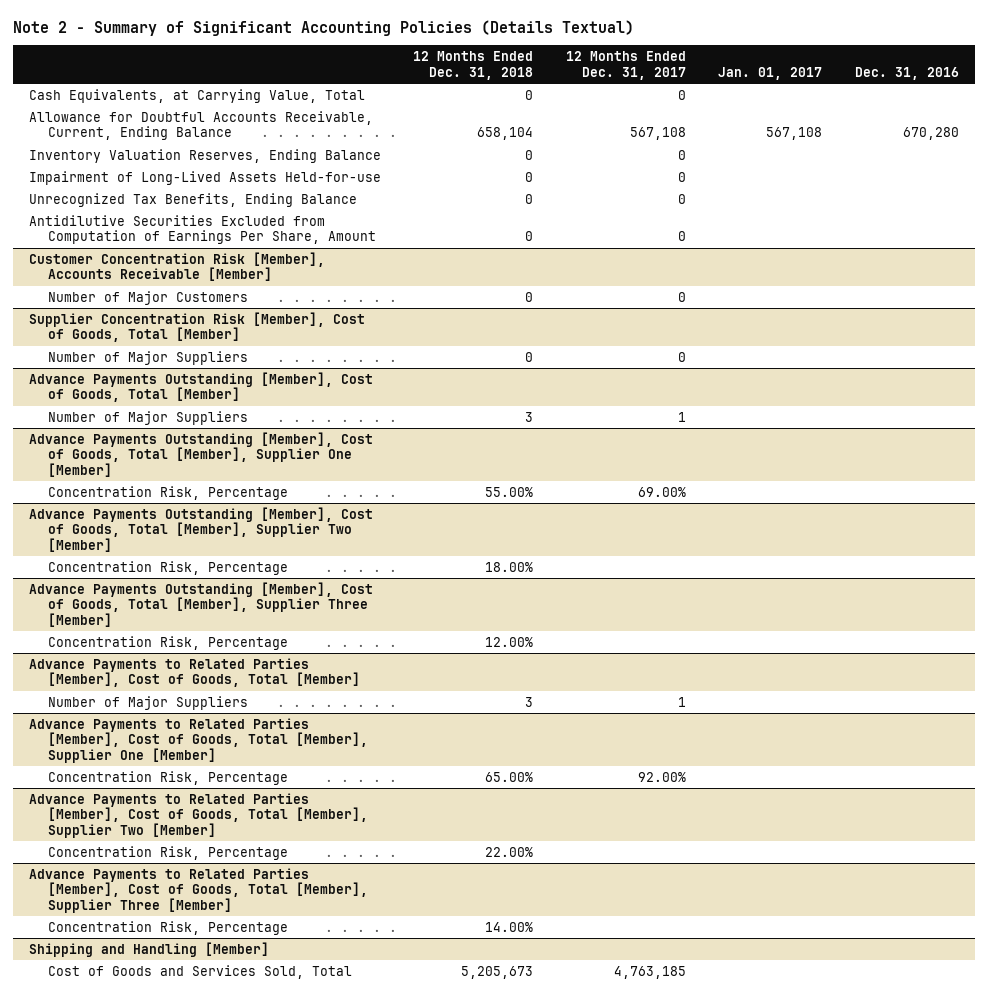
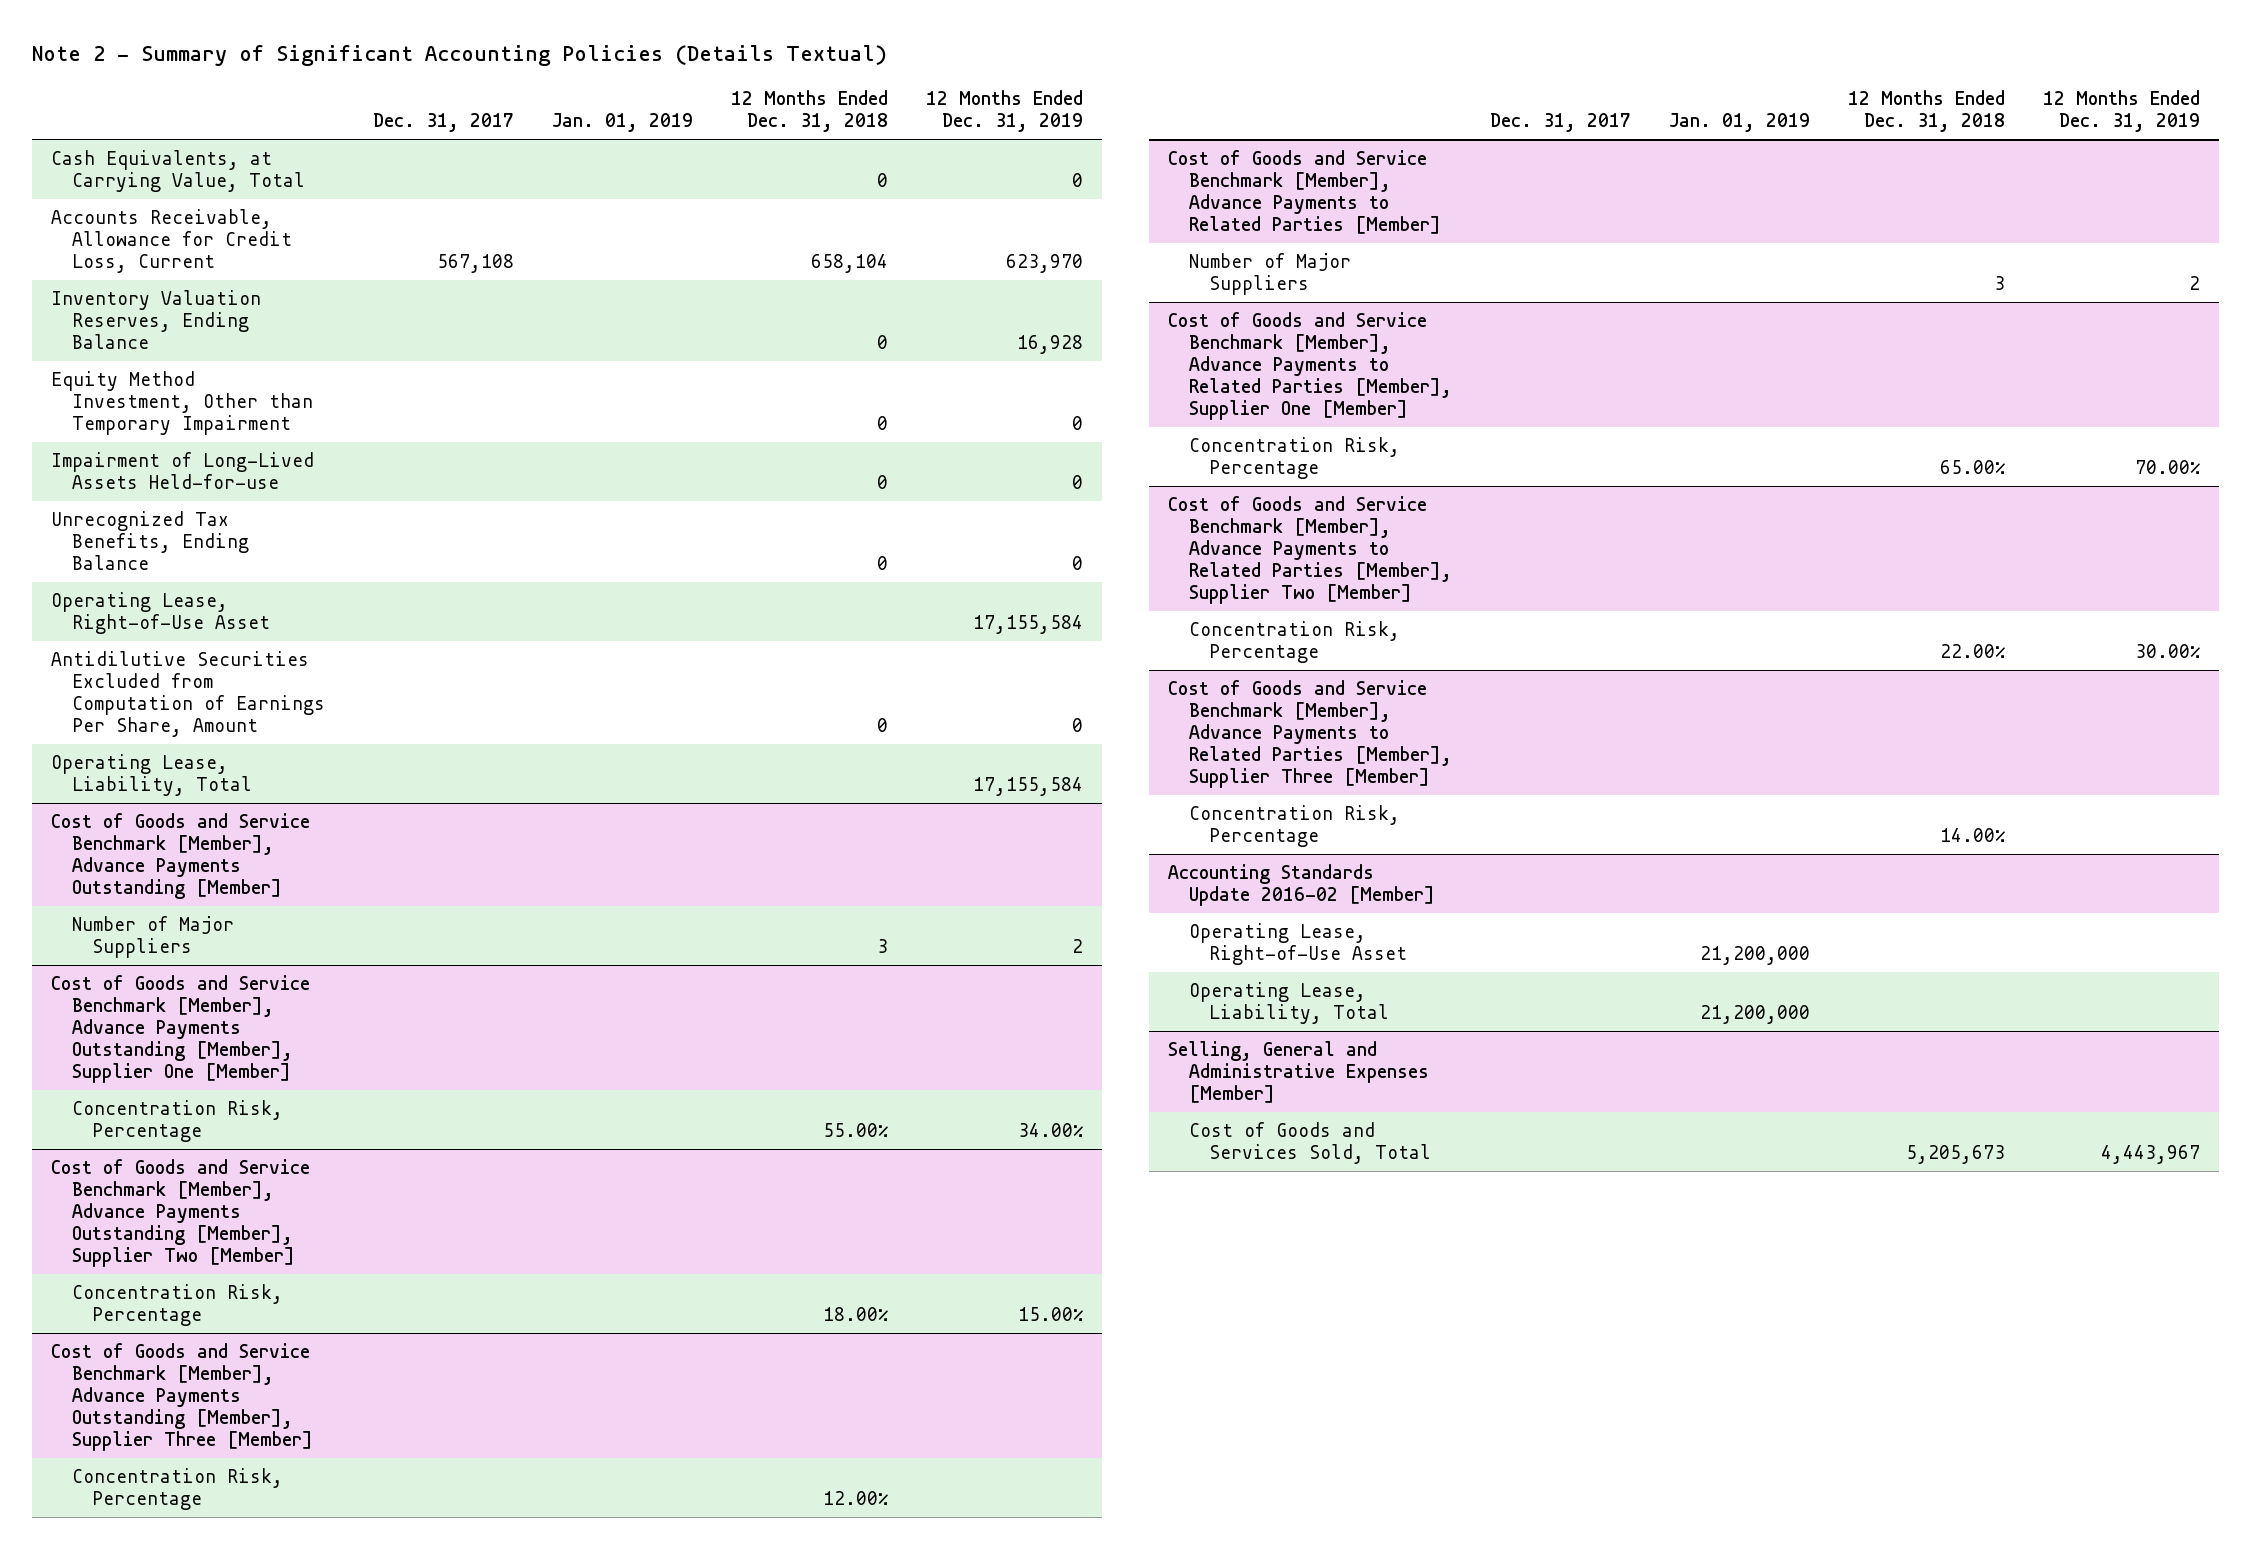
- | 12 Months Ended Dec. 31, 2018 | 12 Months Ended Dec. 31, 2017 | Jan. 01, 2017 | Dec. 31, 2016
+ | Dec. 31, 2017 | Jan. 01, 2019 | 12 Months Ended Dec. 31, 2018 | 12 Months Ended Dec. 31, 2019
- Allowance for Doubtful Accounts Receivable, Current, Ending Balance | 658,104 | 567,108 | 567,108 | 670,280
+ Accounts Receivable, Allowance for Credit Loss, Current | 567,108 | | 658,104 | 623,970
+ Equity Method Investment, Other than Temporary Impairment | | | 0 | 0
+ Operating Lease, Right-of-Use Asset | | | | 17,155,584
- Customer Concentration Risk [Member], Accounts Receivable [Member]
- Number of Major Customers | 0 | 0 | |
- Supplier Concentration Risk [Member], Cost of Goods, Total [Member]
- Number of Major Suppliers | 0 | 0 | |
- Advance Payments Outstanding [Member], Cost of Goods, Total [Member]
+ Operating Lease, Liability, Total | | | | 17,155,584
+ Cost of Goods and Service Benchmark [Member], Advance Payments Outstanding [Member]
- Advance Payments Outstanding [Member], Cost of Goods, Total [Member], Supplier One [Member]
+ Cost of Goods and Service Benchmark [Member], Advance Payments Outstanding [Member], Supplier One [Member]
- Advance Payments Outstanding [Member], Cost of Goods, Total [Member], Supplier Two [Member]
+ Cost of Goods and Service Benchmark [Member], Advance Payments Outstanding [Member], Supplier Two [Member]
- Advance Payments Outstanding [Member], Cost of Goods, Total [Member], Supplier Three [Member]
+ Cost of Goods and Service Benchmark [Member], Advance Payments Outstanding [Member], Supplier Three [Member]
- Advance Payments to Related Parties [Member], Cost of Goods, Total [Member]
+ Cost of Goods and Service Benchmark [Member], Advance Payments to Related Parties [Member]
- Advance Payments to Related Parties [Member], Cost of Goods, Total [Member], Supplier One [Member]
+ Cost of Goods and Service Benchmark [Member], Advance Payments to Related Parties [Member], Supplier One [Member]
- Advance Payments to Related Parties [Member], Cost of Goods, Total [Member], Supplier Two [Member]
+ Cost of Goods and Service Benchmark [Member], Advance Payments to Related Parties [Member], Supplier Two [Member]
- Advance Payments to Related Parties [Member], Cost of Goods, Total [Member], Supplier Three [Member]
+ Cost of Goods and Service Benchmark [Member], Advance Payments to Related Parties [Member], Supplier Three [Member]
- Shipping and Handling [Member]
+ Accounting Standards Update 2016-02 [Member]
+ Operating Lease, Right-of-Use Asset | | 21,200,000 | |
+ Operating Lease, Liability, Total | | 21,200,000 | |
+ Selling, General and Administrative Expenses [Member]

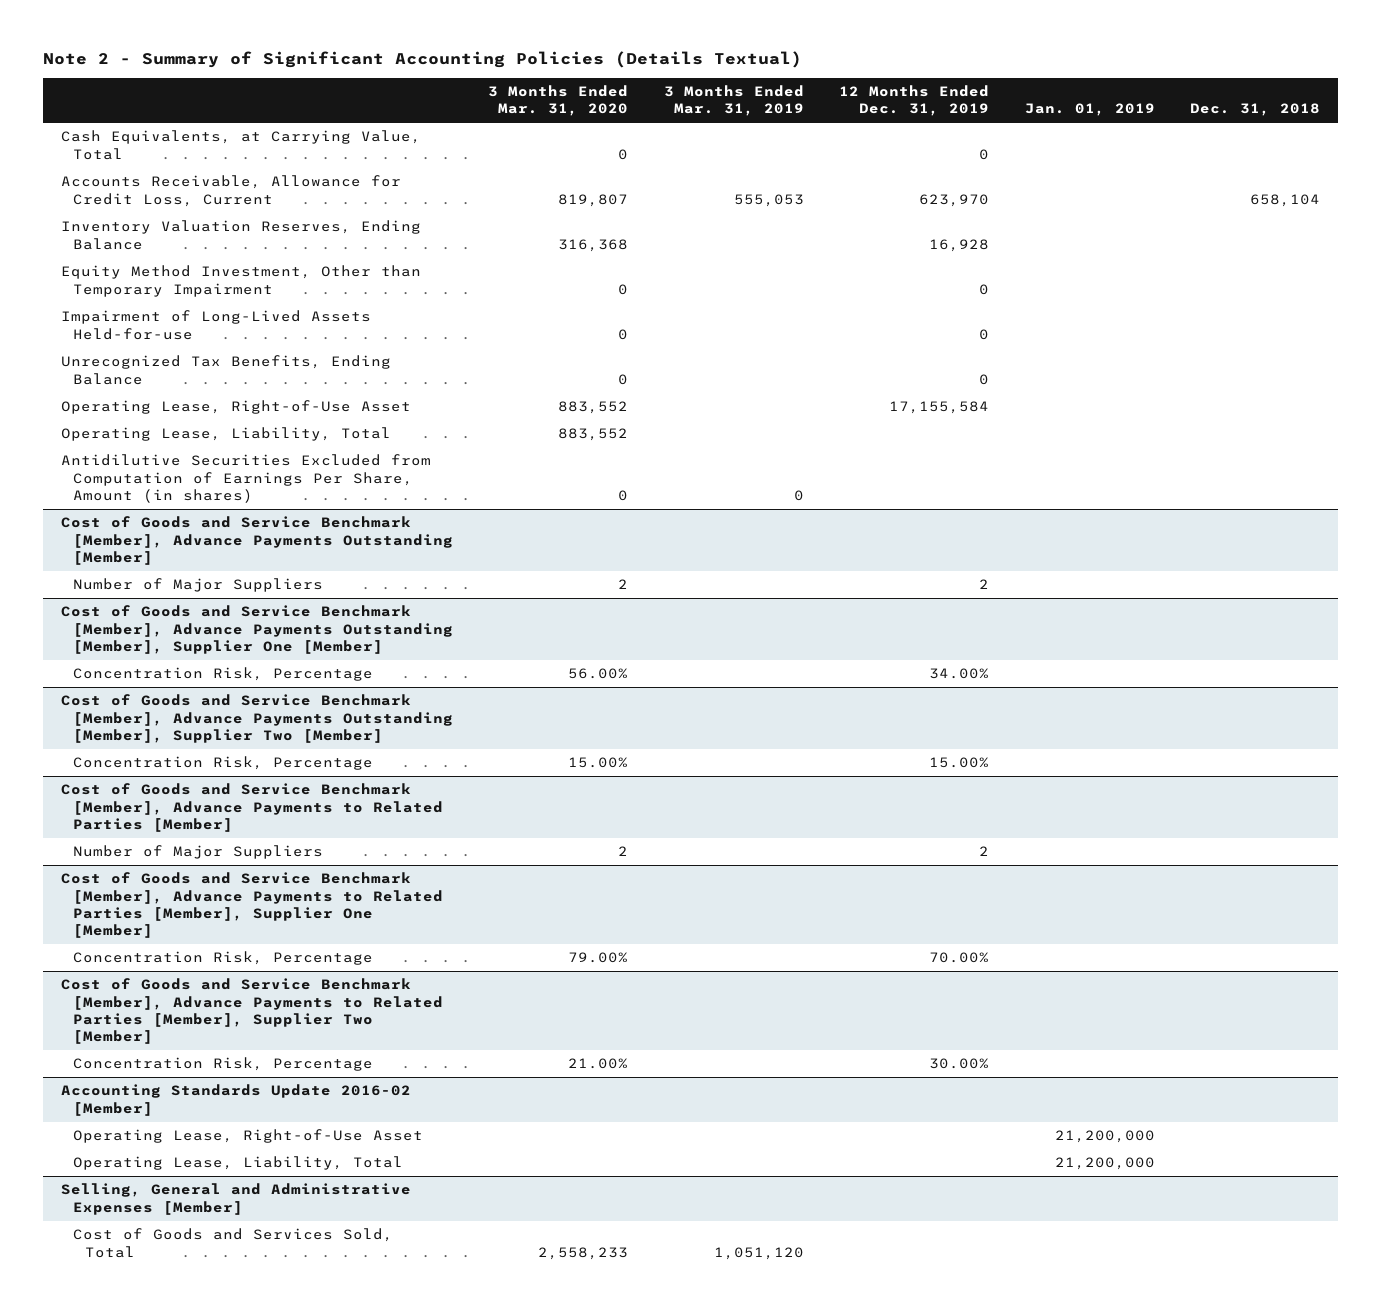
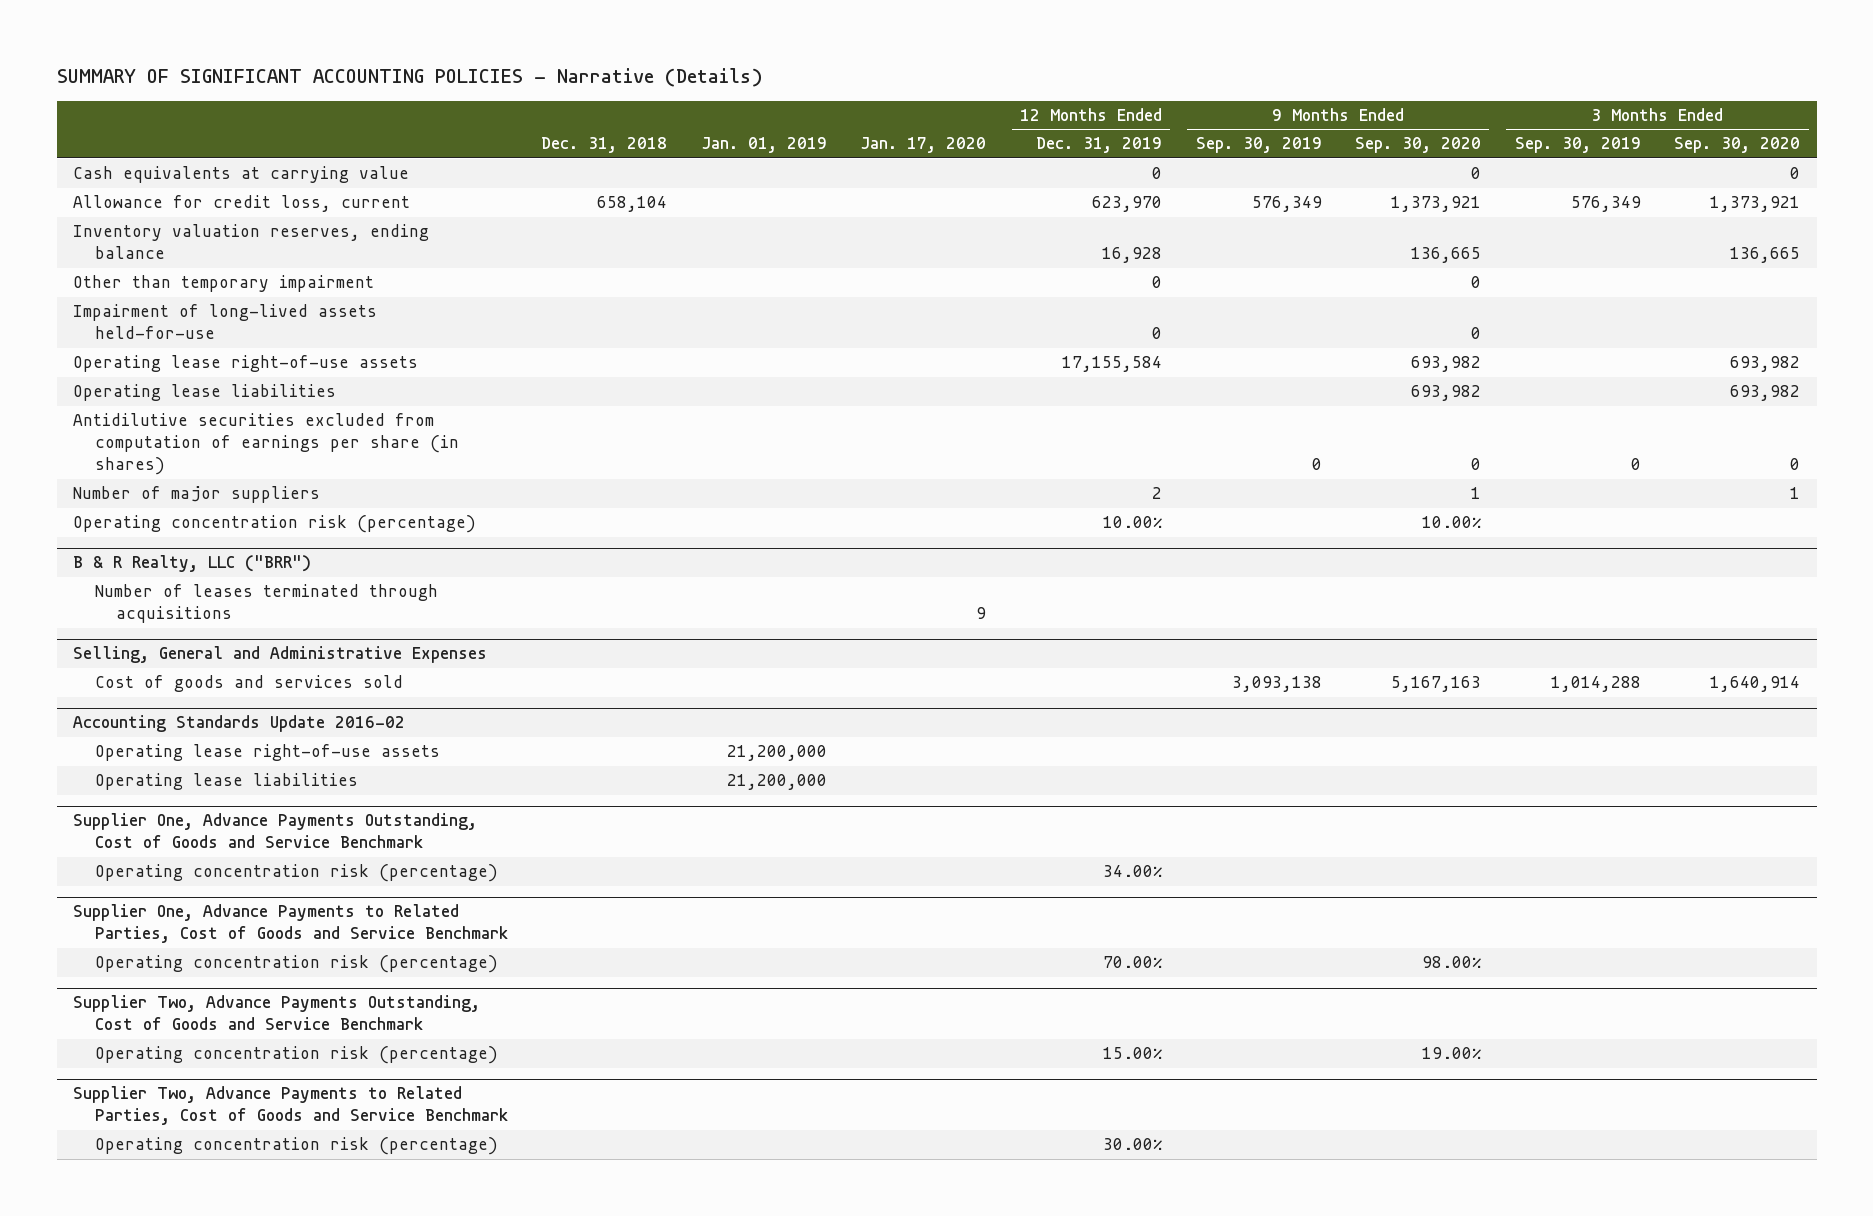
- Note 2 - Summary of Significant Accounting Policies (Details Textual)
+ SUMMARY OF SIGNIFICANT ACCOUNTING POLICIES - Narrative (Details)
- | 3 Months Ended Mar. 31, 2020 | 3 Months Ended Mar. 31, 2019 | 12 Months Ended Dec. 31, 2019 | Jan. 01, 2019 | Dec. 31, 2018
+ | Dec. 31, 2018 | Jan. 01, 2019 | Jan. 17, 2020 | 12 Months Ended Dec. 31, 2019 | 9 Months Ended Sep. 30, 2019 | 9 Months Ended Sep. 30, 2020 | 3 Months Ended Sep. 30, 2019 | 3 Months Ended Sep. 30, 2020
- Cash Equivalents, at Carrying Value, Total | 0 | | 0 | |
- Accounts Receivable, Allowance for Credit Loss, Current | 819,807 | 555,053 | 623,970 | | 658,104
- Inventory Valuation Reserves, Ending Balance | 316,368 | | 16,928 | |
- Equity Method Investment, Other than Temporary Impairment | 0 | | 0 | |
- Impairment of Long-Lived Assets Held-for-use | 0 | | 0 | |
- Unrecognized Tax Benefits, Ending Balance | 0 | | 0 | |
- Operating Lease, Right-of-Use Asset | 883,552 | | 17,155,584 | |
- Operating Lease, Liability, Total | 883,552 | | | |
- Antidilutive Securities Excluded from Computation of Earnings Per Share, Amount (in shares) | 0 | 0 | | |
- Cost of Goods and Service Benchmark [Member], Advance Payments Outstanding [Member]
- Number of Major Suppliers | 2 | | 2 | |
- Cost of Goods and Service Benchmark [Member], Advance Payments Outstanding [Member], Supplier One [Member]
- Concentration Risk, Percentage | 56.00% | | 34.00% | |
- Cost of Goods and Service Benchmark [Member], Advance Payments Outstanding [Member], Supplier Two [Member]
- Concentration Risk, Percentage | 15.00% | | 15.00% | |
- Cost of Goods and Service Benchmark [Member], Advance Payments to Related Parties [Member]
- Number of Major Suppliers | 2 | | 2 | |
- Cost of Goods and Service Benchmark [Member], Advance Payments to Related Parties [Member], Supplier One [Member]
- Concentration Risk, Percentage | 79.00% | | 70.00% | |
- Cost of Goods and Service Benchmark [Member], Advance Payments to Related Parties [Member], Supplier Two [Member]
- Concentration Risk, Percentage | 21.00% | | 30.00% | |
- Accounting Standards Update 2016-02 [Member]
- Operating Lease, Right-of-Use Asset | | | | 21,200,000 |
- Operating Lease, Liability, Total | | | | 21,200,000 |
- Selling, General and Administrative Expenses [Member]
- Cost of Goods and Services Sold, Total | 2,558,233 | 1,051,120 | | |
+ Cash equivalents at carrying value | | | | 0 | | 0 | | 0
+ Allowance for credit loss, current | 658,104 | | | 623,970 | 576,349 | 1,373,921 | 576,349 | 1,373,921
+ Inventory valuation reserves, ending balance | | | | 16,928 | | 136,665 | | 136,665
+ Other than temporary impairment | | | | 0 | | 0 | |
+ Impairment of long-lived assets held-for-use | | | | 0 | | 0 | |
+ Operating lease right-of-use assets | | | | 17,155,584 | | 693,982 | | 693,982
+ Operating lease liabilities | | | | | | 693,982 | | 693,982
+ Antidilutive securities excluded from computation of earnings per share (in shares) | | | | | 0 | 0 | 0 | 0
+ Number of major suppliers | | | | 2 | | 1 | | 1
+ Operating concentration risk (percentage) | | | | 10.00% | | 10.00% | |
+ B & R Realty, LLC ("BRR")
+ Number of leases terminated through acquisitions | | | 9 | | | | |
+ Selling, General and Administrative Expenses
+ Cost of goods and services sold | | | | | 3,093,138 | 5,167,163 | 1,014,288 | 1,640,914
+ Accounting Standards Update 2016-02
+ Operating lease right-of-use assets | | 21,200,000 | | | | | |
+ Operating lease liabilities | | 21,200,000 | | | | | |
+ Supplier One, Advance Payments Outstanding, Cost of Goods and Service Benchmark
+ Operating concentration risk (percentage) | | | | 34.00% | | | |
+ Supplier One, Advance Payments to Related Parties, Cost of Goods and Service Benchmark
+ Operating concentration risk (percentage) | | | | 70.00% | | 98.00% | |
+ Supplier Two, Advance Payments Outstanding, Cost of Goods and Service Benchmark
+ Operating concentration risk (percentage) | | | | 15.00% | | 19.00% | |
+ Supplier Two, Advance Payments to Related Parties, Cost of Goods and Service Benchmark
+ Operating concentration risk (percentage) | | | | 30.00% | | | |

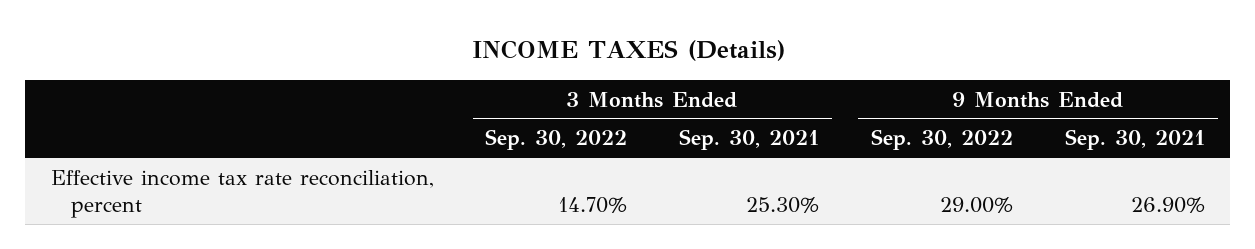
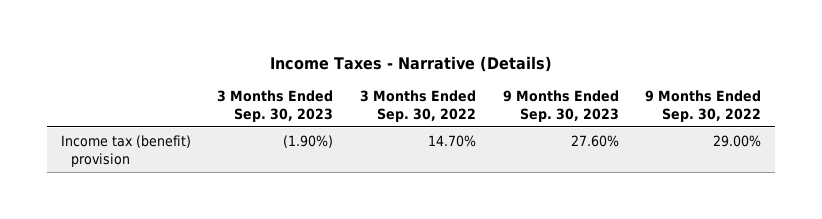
- INCOME TAXES (Details)
+ Income Taxes - Narrative (Details)
- | 3 Months Ended Sep. 30, 2022 | 3 Months Ended Sep. 30, 2021 | 9 Months Ended Sep. 30, 2022 | 9 Months Ended Sep. 30, 2021
+ | 3 Months Ended Sep. 30, 2023 | 3 Months Ended Sep. 30, 2022 | 9 Months Ended Sep. 30, 2023 | 9 Months Ended Sep. 30, 2022
- Effective income tax rate reconciliation, percent | 14.70% | 25.30% | 29.00% | 26.90%
+ Income tax (benefit) provision | (1.90%) | 14.70% | 27.60% | 29.00%

